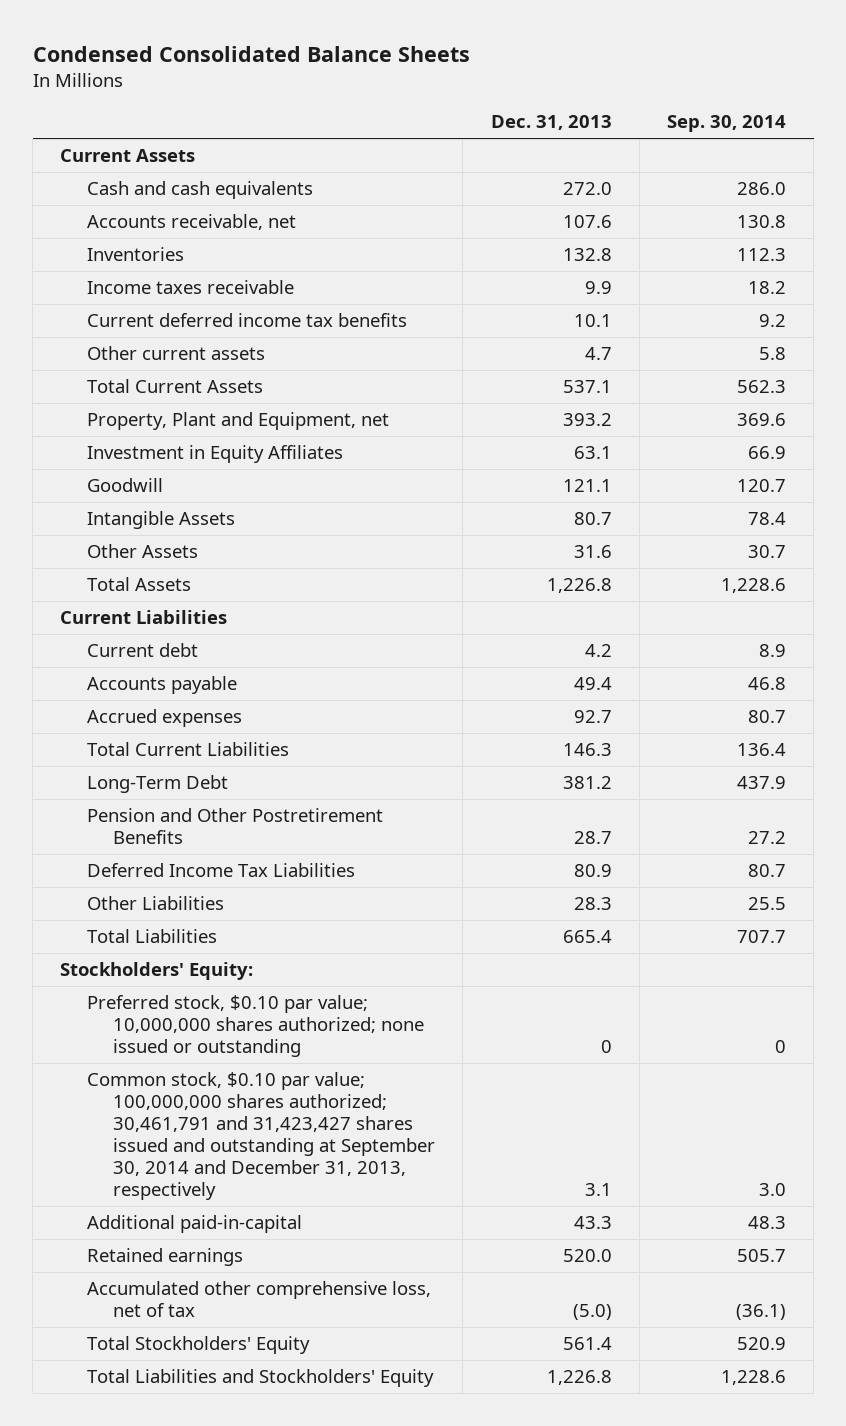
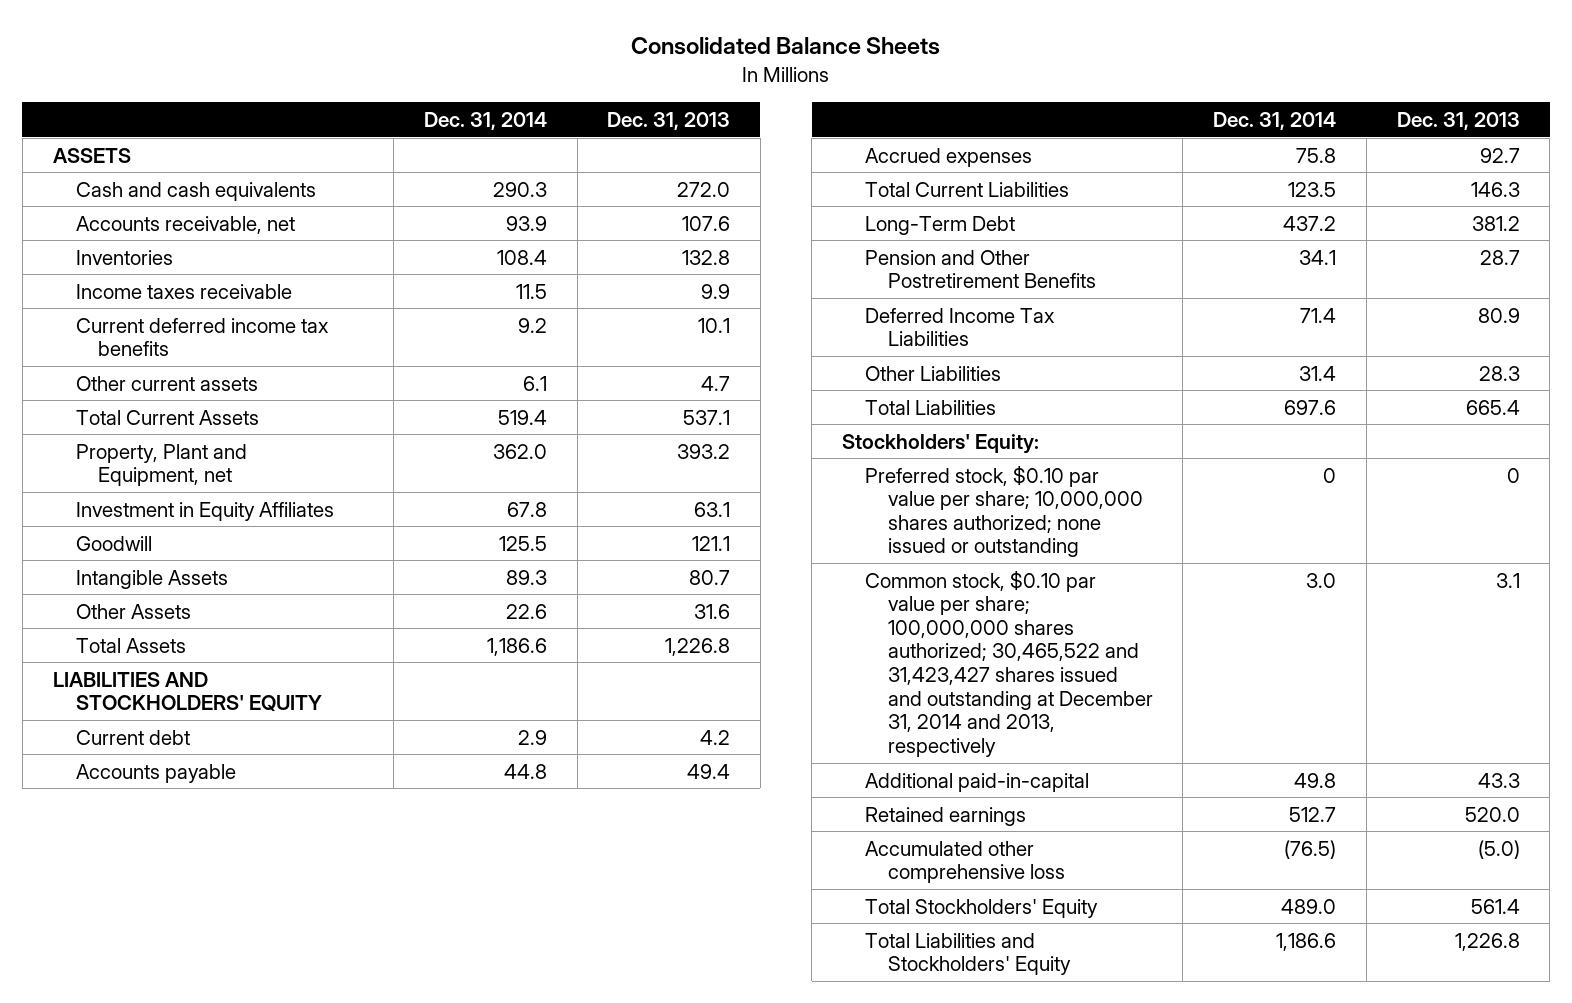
- Condensed Consolidated Balance Sheets
+ Consolidated Balance Sheets
- | Dec. 31, 2013 | Sep. 30, 2014
+ | Dec. 31, 2014 | Dec. 31, 2013
- Current Assets
+ ASSETS
- Current Liabilities
+ LIABILITIES AND STOCKHOLDERS' EQUITY
- Preferred stock, $0.10 par value; 10,000,000 shares authorized; none issued or outstanding | 0 | 0
- Common stock, $0.10 par value; 100,000,000 shares authorized; 30,461,791 and 31,423,427 shares issued and outstanding at September 30, 2014 and December 31, 2013, respectively | 3.1 | 3.0
+ Preferred stock, $0.10 par value per share; 10,000,000 shares authorized; none issued or outstanding | 0 | 0
+ Common stock, $0.10 par value per share; 100,000,000 shares authorized; 30,465,522 and 31,423,427 shares issued and outstanding at December 31, 2014 and 2013, respectively | 3.0 | 3.1
- Accumulated other comprehensive loss, net of tax | (5.0) | (36.1)
+ Accumulated other comprehensive loss | (76.5) | (5.0)

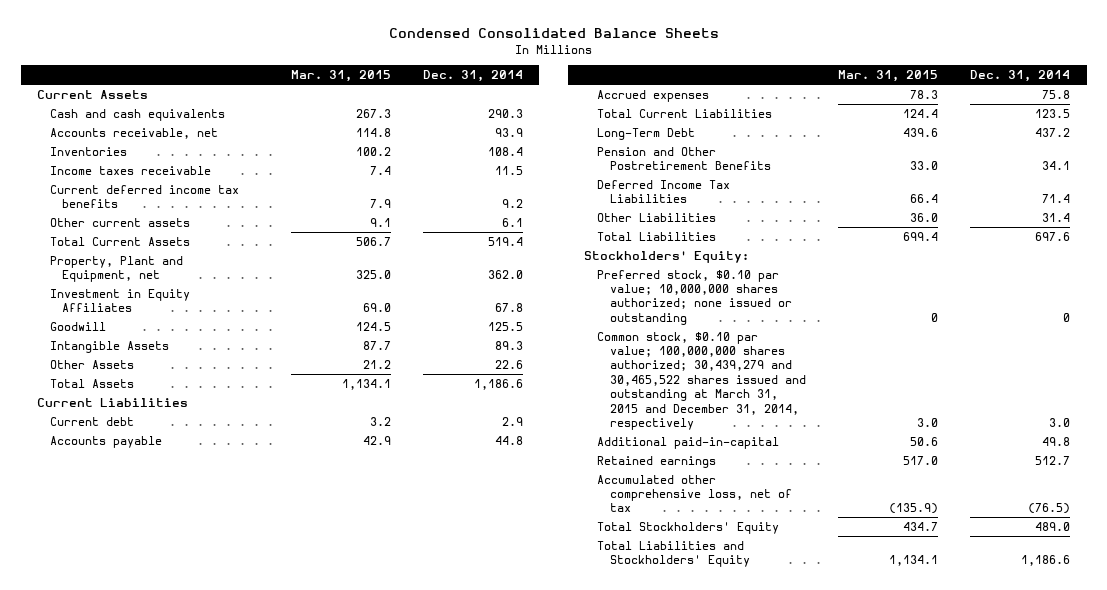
- Consolidated Balance Sheets
+ Condensed Consolidated Balance Sheets
- | Dec. 31, 2014 | Dec. 31, 2013
+ | Mar. 31, 2015 | Dec. 31, 2014
- ASSETS
+ Current Assets
- LIABILITIES AND STOCKHOLDERS' EQUITY
+ Current Liabilities
- Preferred stock, $0.10 par value per share; 10,000,000 shares authorized; none issued or outstanding | 0 | 0
- Common stock, $0.10 par value per share; 100,000,000 shares authorized; 30,465,522 and 31,423,427 shares issued and outstanding at December 31, 2014 and 2013, respectively | 3.0 | 3.1
+ Preferred stock, $0.10 par value; 10,000,000 shares authorized; none issued or outstanding | 0 | 0
+ Common stock, $0.10 par value; 100,000,000 shares authorized; 30,439,279 and 30,465,522 shares issued and outstanding at March 31, 2015 and December 31, 2014, respectively | 3.0 | 3.0
- Accumulated other comprehensive loss | (76.5) | (5.0)
+ Accumulated other comprehensive loss, net of tax | (135.9) | (76.5)

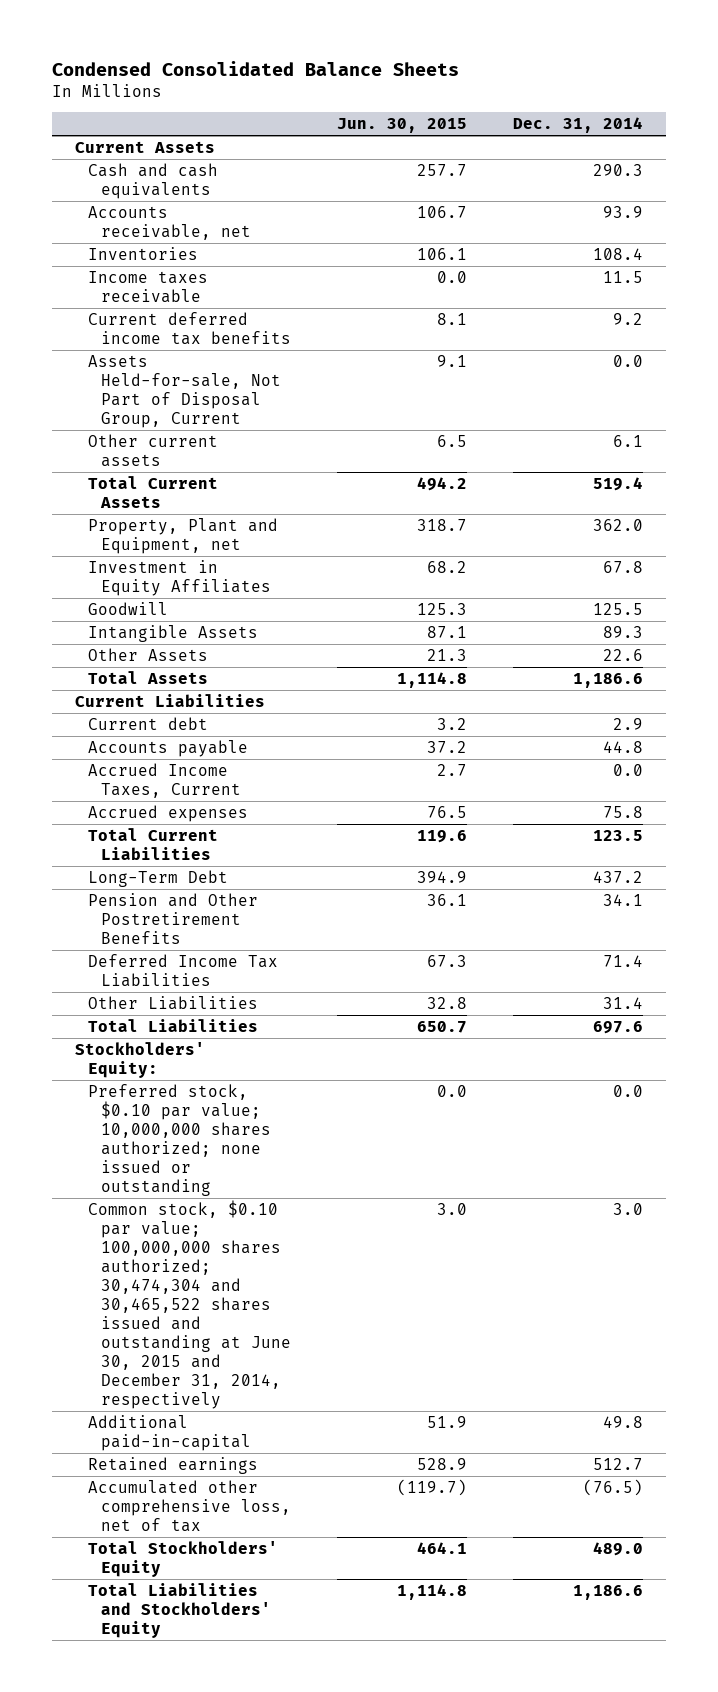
- | Mar. 31, 2015 | Dec. 31, 2014
+ | Jun. 30, 2015 | Dec. 31, 2014
+ Assets Held-for-sale, Not Part of Disposal Group, Current | 9.1 | 0.0
+ Accrued Income Taxes, Current | 2.7 | 0.0
- Preferred stock, $0.10 par value; 10,000,000 shares authorized; none issued or outstanding | 0 | 0
- Common stock, $0.10 par value; 100,000,000 shares authorized; 30,439,279 and 30,465,522 shares issued and outstanding at March 31, 2015 and December 31, 2014, respectively | 3.0 | 3.0
+ Preferred stock, $0.10 par value; 10,000,000 shares authorized; none issued or outstanding | 0.0 | 0.0
+ Common stock, $0.10 par value; 100,000,000 shares authorized; 30,474,304 and 30,465,522 shares issued and outstanding at June 30, 2015 and December 31, 2014, respectively | 3.0 | 3.0

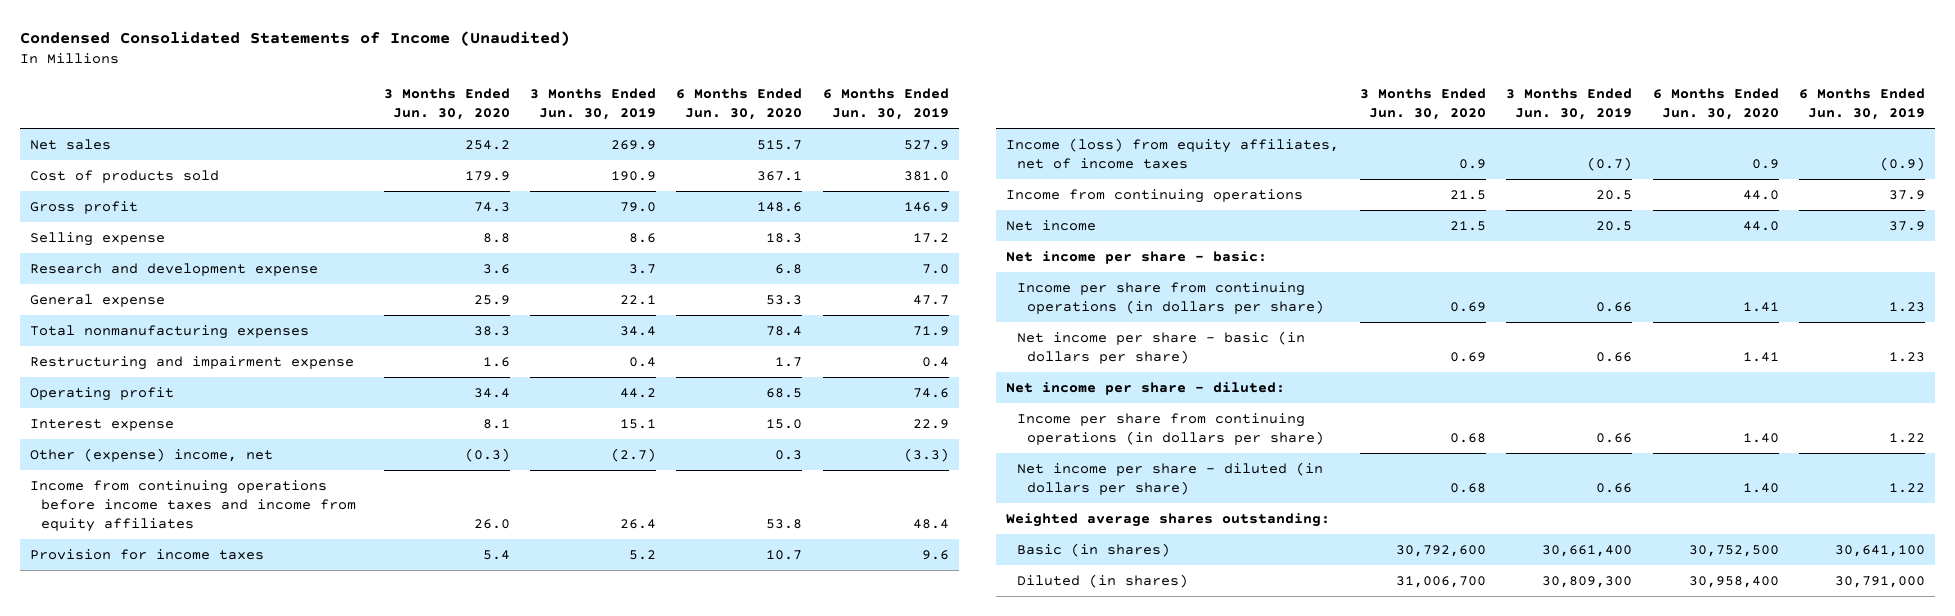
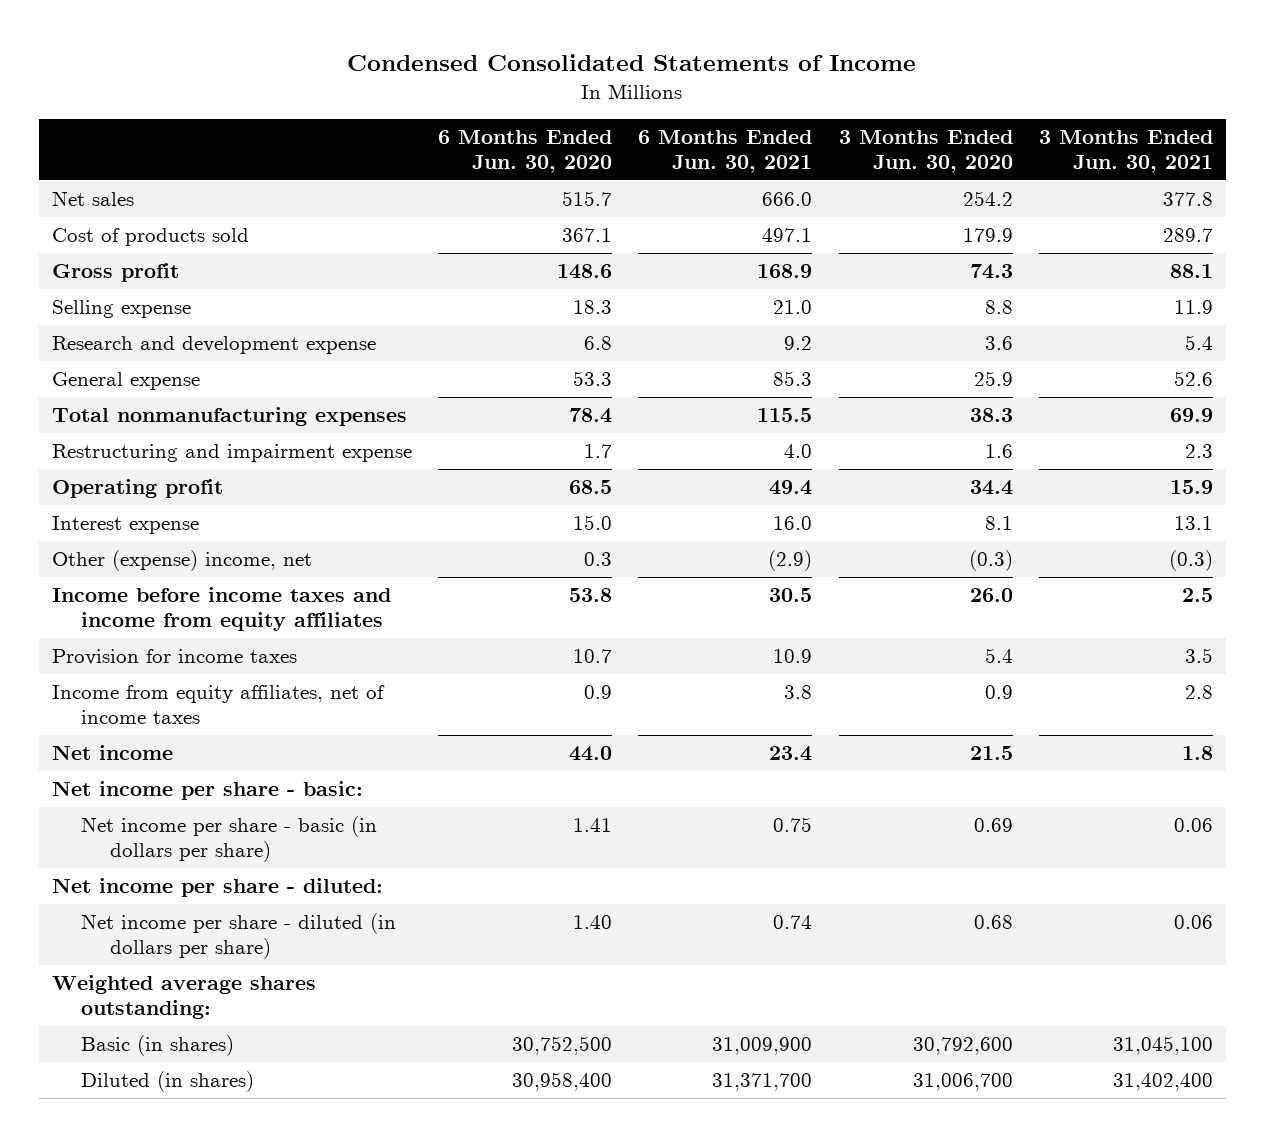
- Condensed Consolidated Statements of Income (Unaudited)
+ Condensed Consolidated Statements of Income
- | 3 Months Ended Jun. 30, 2020 | 3 Months Ended Jun. 30, 2019 | 6 Months Ended Jun. 30, 2020 | 6 Months Ended Jun. 30, 2019
+ | 6 Months Ended Jun. 30, 2020 | 6 Months Ended Jun. 30, 2021 | 3 Months Ended Jun. 30, 2020 | 3 Months Ended Jun. 30, 2021
- Income from continuing operations before income taxes and income from equity affiliates | 26.0 | 26.4 | 53.8 | 48.4
+ Income before income taxes and income from equity affiliates | 53.8 | 30.5 | 26.0 | 2.5
- Income (loss) from equity affiliates, net of income taxes | 0.9 | (0.7) | 0.9 | (0.9)
- Income from continuing operations | 21.5 | 20.5 | 44.0 | 37.9
+ Income from equity affiliates, net of income taxes | 0.9 | 3.8 | 0.9 | 2.8
- Income per share from continuing operations (in dollars per share) | 0.69 | 0.66 | 1.41 | 1.23
- Income per share from continuing operations (in dollars per share) | 0.68 | 0.66 | 1.40 | 1.22

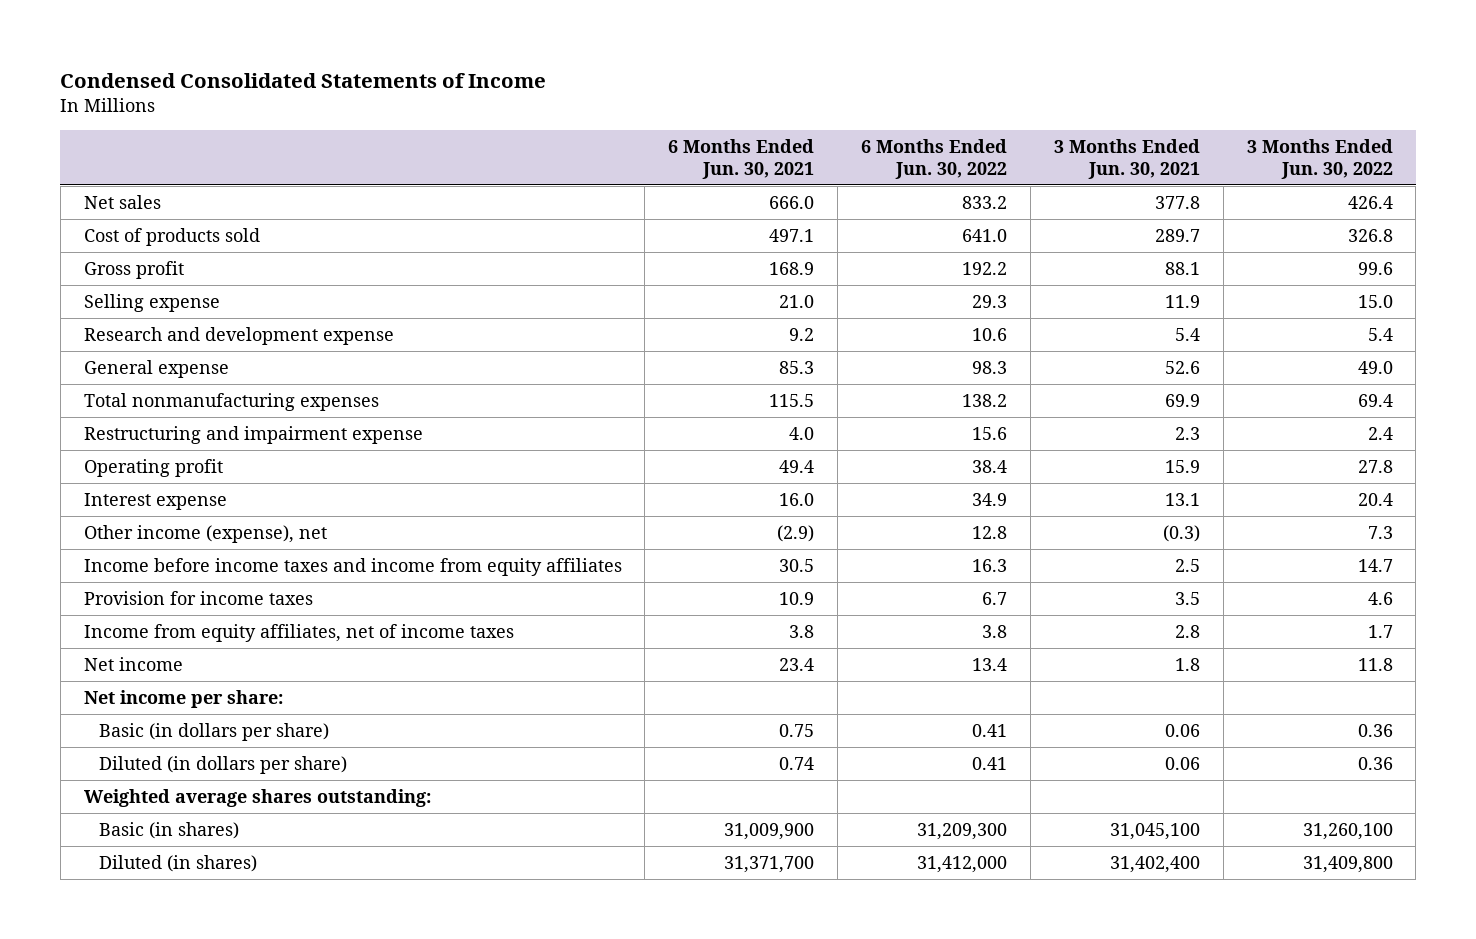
- | 6 Months Ended Jun. 30, 2020 | 6 Months Ended Jun. 30, 2021 | 3 Months Ended Jun. 30, 2020 | 3 Months Ended Jun. 30, 2021
+ | 6 Months Ended Jun. 30, 2021 | 6 Months Ended Jun. 30, 2022 | 3 Months Ended Jun. 30, 2021 | 3 Months Ended Jun. 30, 2022
- Other (expense) income, net | 0.3 | (2.9) | (0.3) | (0.3)
+ Other income (expense), net | (2.9) | 12.8 | (0.3) | 7.3
- Net income per share - basic:
- Net income per share - basic (in dollars per share) | 1.41 | 0.75 | 0.69 | 0.06
- Net income per share - diluted:
- Net income per share - diluted (in dollars per share) | 1.40 | 0.74 | 0.68 | 0.06
+ Net income per share:
+ Basic (in dollars per share) | 0.75 | 0.41 | 0.06 | 0.36
+ Diluted (in dollars per share) | 0.74 | 0.41 | 0.06 | 0.36

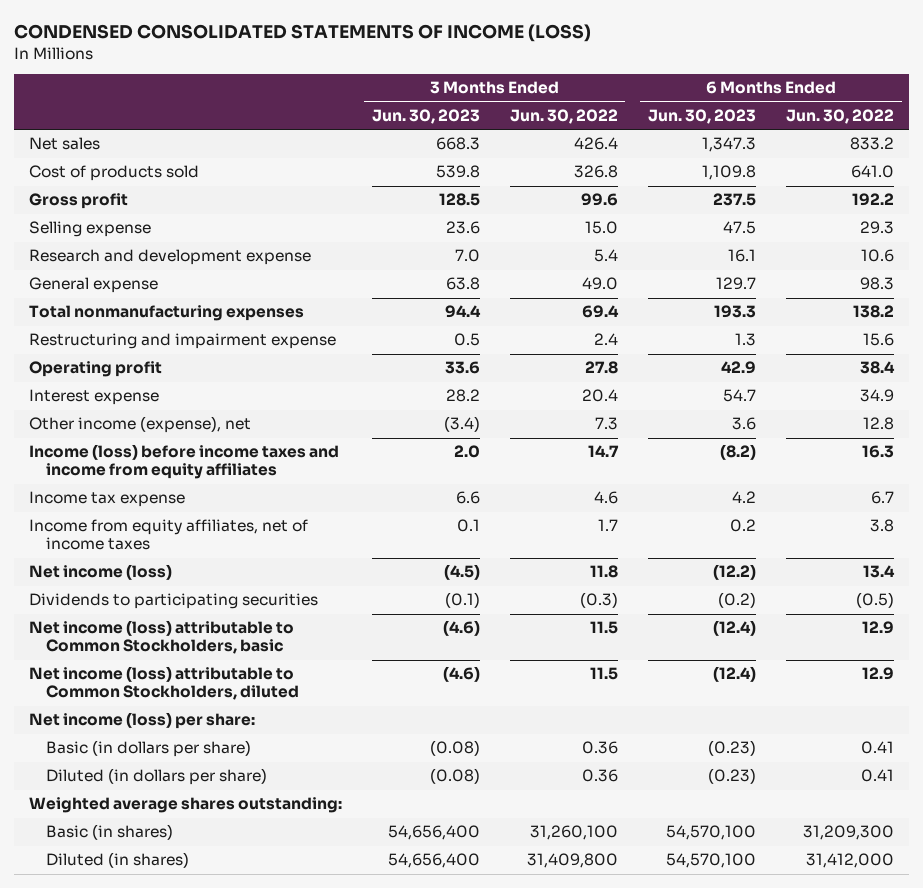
- Condensed Consolidated Statements of Income
+ CONDENSED CONSOLIDATED STATEMENTS OF INCOME (LOSS)
- | 6 Months Ended Jun. 30, 2021 | 6 Months Ended Jun. 30, 2022 | 3 Months Ended Jun. 30, 2021 | 3 Months Ended Jun. 30, 2022
+ | 3 Months Ended Jun. 30, 2023 | 3 Months Ended Jun. 30, 2022 | 6 Months Ended Jun. 30, 2023 | 6 Months Ended Jun. 30, 2022
- Income before income taxes and income from equity affiliates | 30.5 | 16.3 | 2.5 | 14.7
- Provision for income taxes | 10.9 | 6.7 | 3.5 | 4.6
+ Income (loss) before income taxes and income from equity affiliates | 2.0 | 14.7 | (8.2) | 16.3
+ Income tax expense | 6.6 | 4.6 | 4.2 | 6.7
- Net income | 23.4 | 13.4 | 1.8 | 11.8
- Net income per share:
+ Net income (loss) | (4.5) | 11.8 | (12.2) | 13.4
+ Dividends to participating securities | (0.1) | (0.3) | (0.2) | (0.5)
+ Net income (loss) attributable to Common Stockholders, basic | (4.6) | 11.5 | (12.4) | 12.9
+ Net income (loss) attributable to Common Stockholders, diluted | (4.6) | 11.5 | (12.4) | 12.9
+ Net income (loss) per share:

